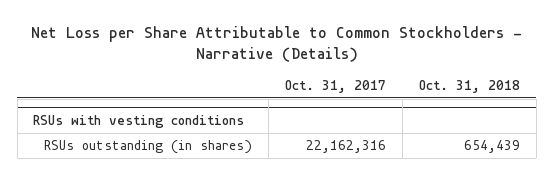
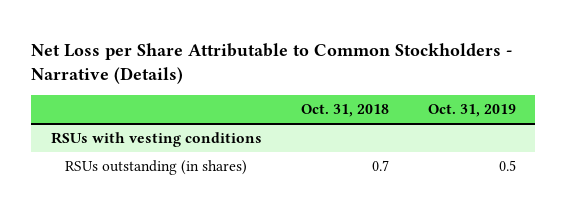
- | Oct. 31, 2017 | Oct. 31, 2018
+ | Oct. 31, 2018 | Oct. 31, 2019
@ RSUs with vesting conditions
- RSUs outstanding (in shares) | 22,162,316 | 654,439
+ RSUs outstanding (in shares) | 0.7 | 0.5

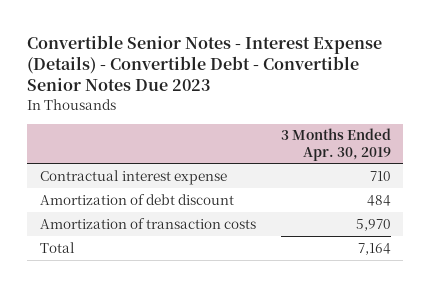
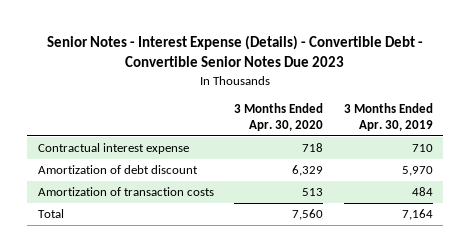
- Convertible Senior Notes - Interest Expense (Details) - Convertible Debt - Convertible Senior Notes Due 2023
+ Senior Notes - Interest Expense (Details) - Convertible Debt - Convertible Senior Notes Due 2023
- | 3 Months Ended Apr. 30, 2019
+ | 3 Months Ended Apr. 30, 2020 | 3 Months Ended Apr. 30, 2019
- Amortization of debt discount | 484
- Amortization of transaction costs | 5,970
+ Amortization of debt discount | 6,329 | 5,970
+ Amortization of transaction costs | 513 | 484

